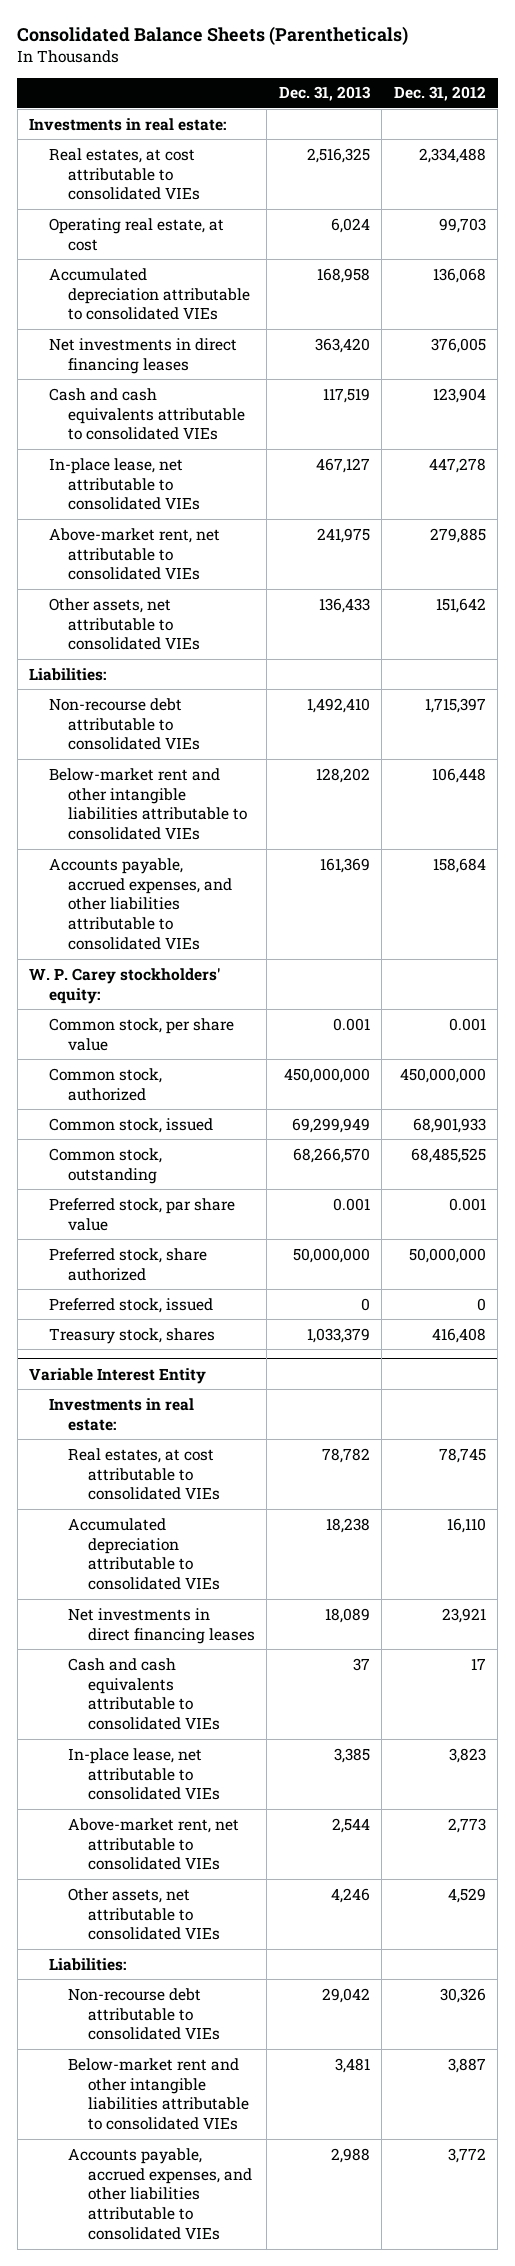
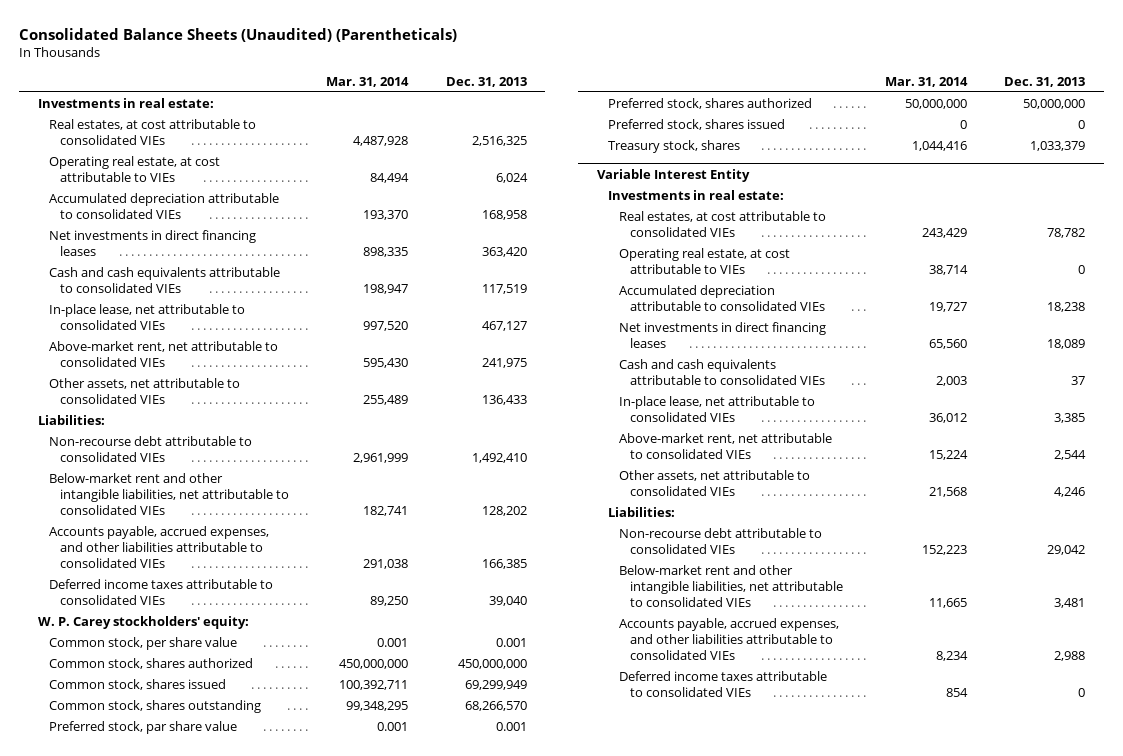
- Consolidated Balance Sheets (Parentheticals)
+ Consolidated Balance Sheets (Unaudited) (Parentheticals)
- | Dec. 31, 2013 | Dec. 31, 2012
+ | Mar. 31, 2014 | Dec. 31, 2013
- Operating real estate, at cost | 6,024 | 99,703
+ Operating real estate, at cost attributable to VIEs | 84,494 | 6,024
- Below-market rent and other intangible liabilities attributable to consolidated VIEs | 128,202 | 106,448
- Accounts payable, accrued expenses, and other liabilities attributable to consolidated VIEs | 161,369 | 158,684
+ Below-market rent and other intangible liabilities, net attributable to consolidated VIEs | 182,741 | 128,202
+ Accounts payable, accrued expenses, and other liabilities attributable to consolidated VIEs | 291,038 | 166,385
+ Deferred income taxes attributable to consolidated VIEs | 89,250 | 39,040
- Common stock, authorized | 450,000,000 | 450,000,000
- Common stock, issued | 69,299,949 | 68,901,933
- Common stock, outstanding | 68,266,570 | 68,485,525
+ Common stock, shares authorized | 450,000,000 | 450,000,000
+ Common stock, shares issued | 100,392,711 | 69,299,949
+ Common stock, shares outstanding | 99,348,295 | 68,266,570
- Preferred stock, share authorized | 50,000,000 | 50,000,000
- Preferred stock, issued | 0 | 0
+ Preferred stock, shares authorized | 50,000,000 | 50,000,000
+ Preferred stock, shares issued | 0 | 0
@ Variable Interest Entity
+ Operating real estate, at cost attributable to VIEs | 38,714 | 0
- Below-market rent and other intangible liabilities attributable to consolidated VIEs | 3,481 | 3,887
+ Below-market rent and other intangible liabilities, net attributable to consolidated VIEs | 11,665 | 3,481
+ Deferred income taxes attributable to consolidated VIEs | 854 | 0

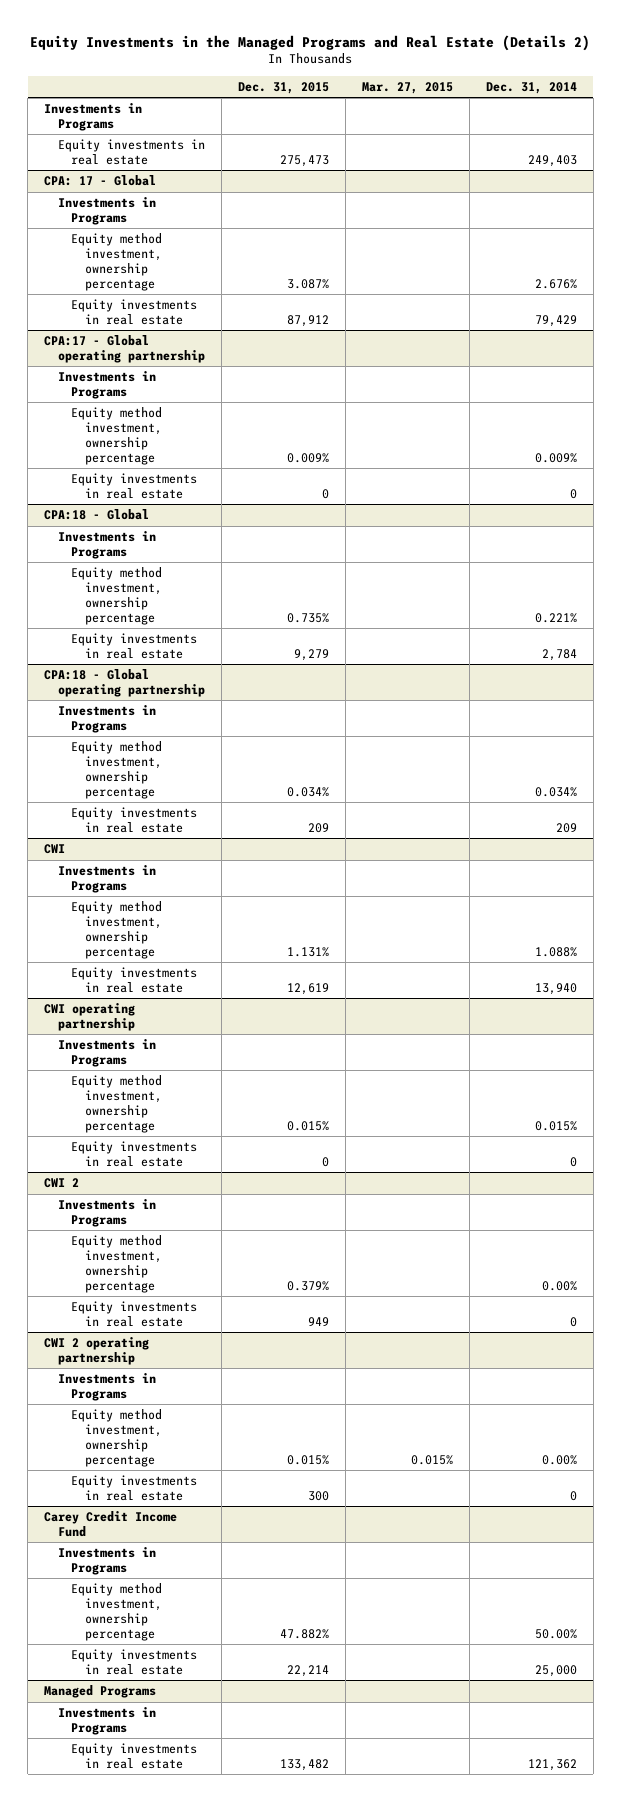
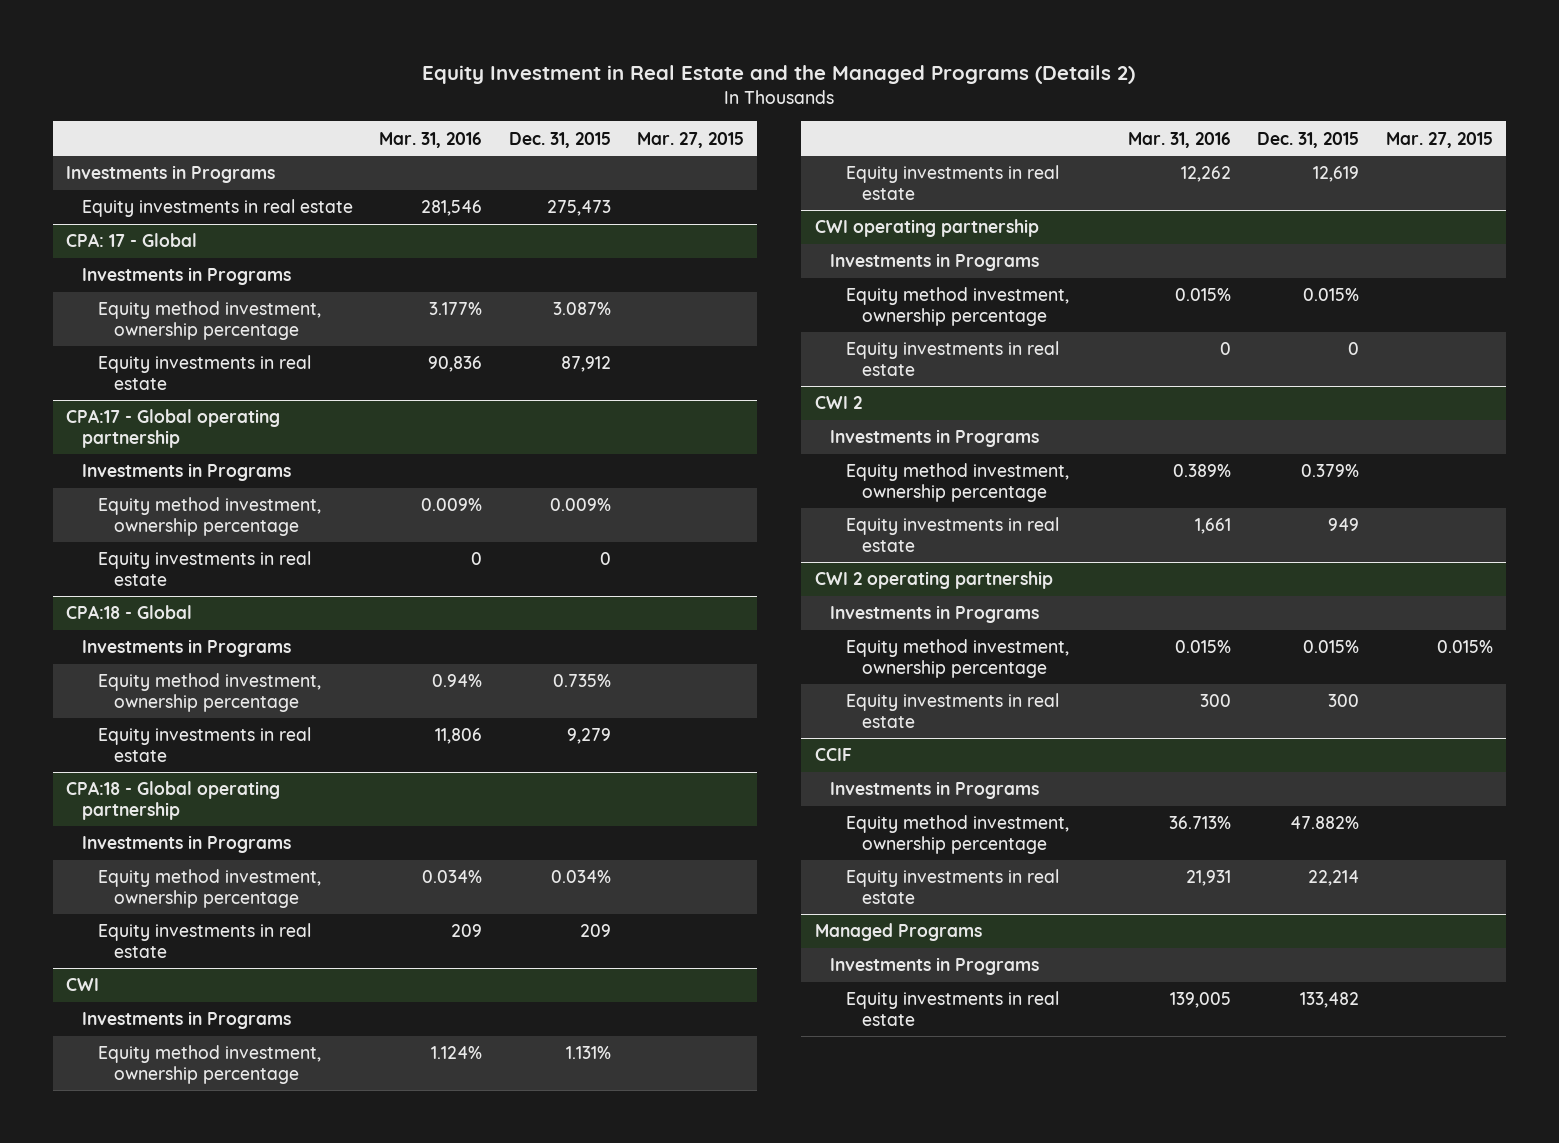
- Equity Investments in the Managed Programs and Real Estate (Details 2)
+ Equity Investment in Real Estate and the Managed Programs (Details 2)
- | Dec. 31, 2015 | Mar. 27, 2015 | Dec. 31, 2014
+ | Mar. 31, 2016 | Dec. 31, 2015 | Mar. 27, 2015
- Carey Credit Income Fund
+ CCIF

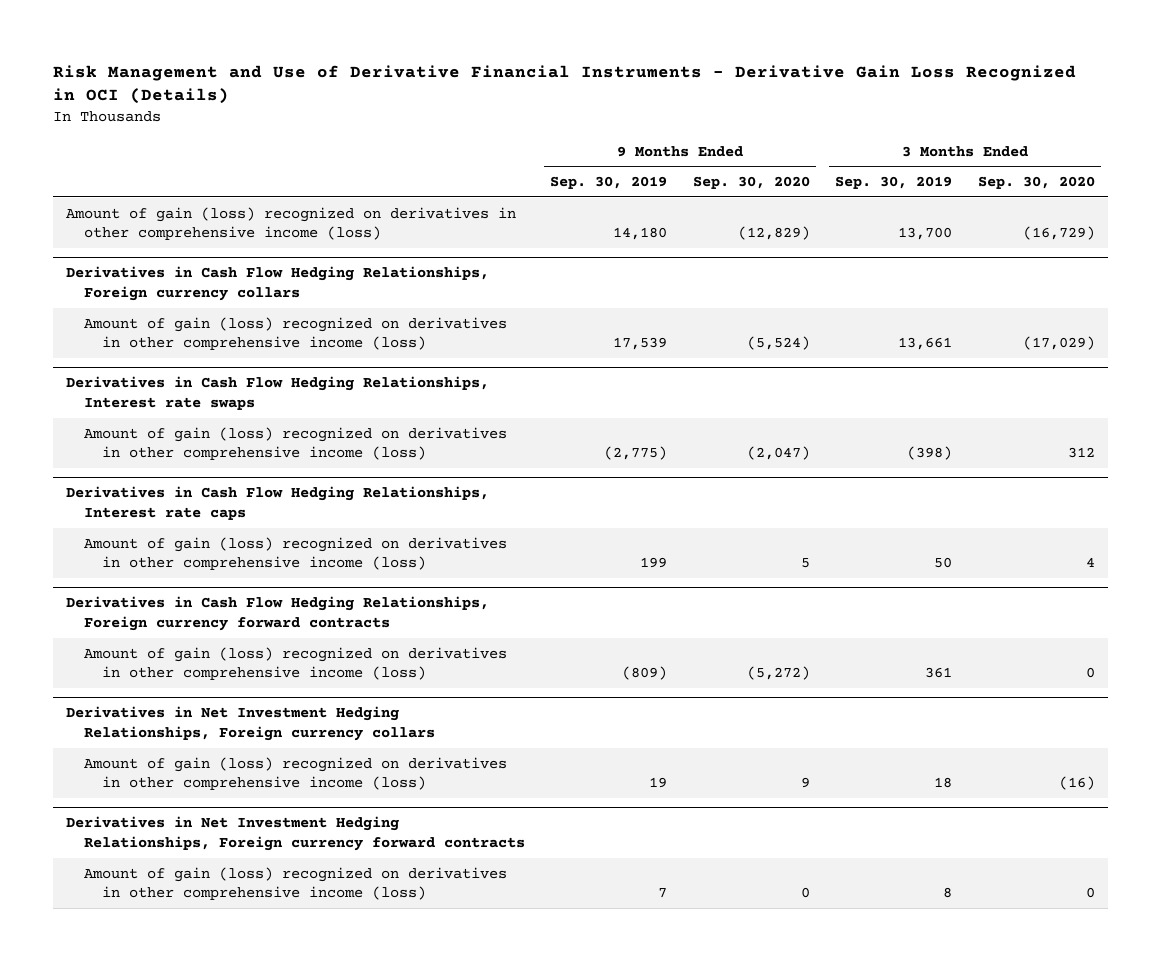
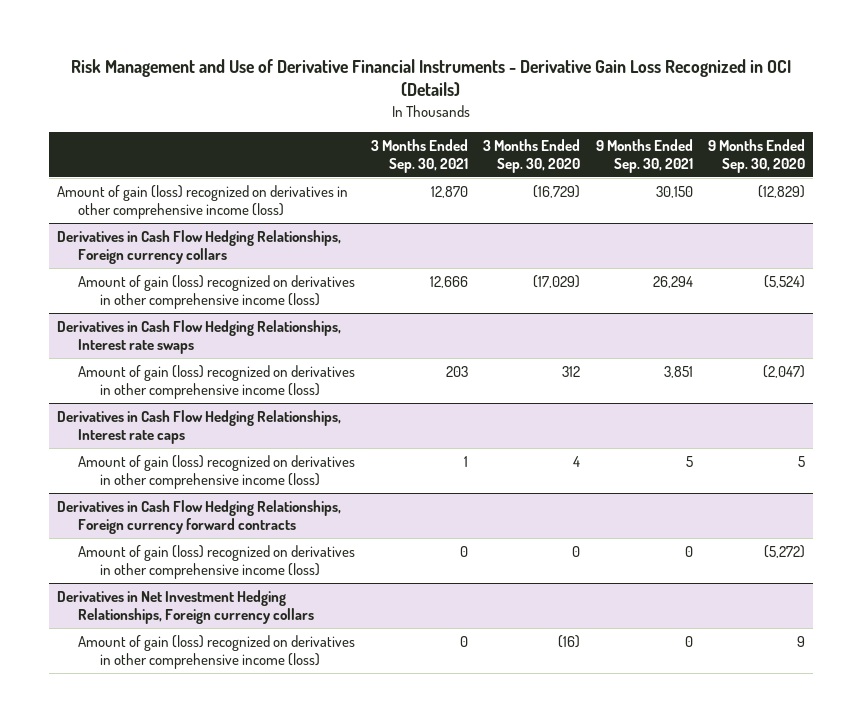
- | 9 Months Ended Sep. 30, 2019 | 9 Months Ended Sep. 30, 2020 | 3 Months Ended Sep. 30, 2019 | 3 Months Ended Sep. 30, 2020
+ | 3 Months Ended Sep. 30, 2021 | 3 Months Ended Sep. 30, 2020 | 9 Months Ended Sep. 30, 2021 | 9 Months Ended Sep. 30, 2020
- Derivatives in Net Investment Hedging Relationships, Foreign currency forward contracts
- Amount of gain (loss) recognized on derivatives in other comprehensive income (loss) | 7 | 0 | 8 | 0

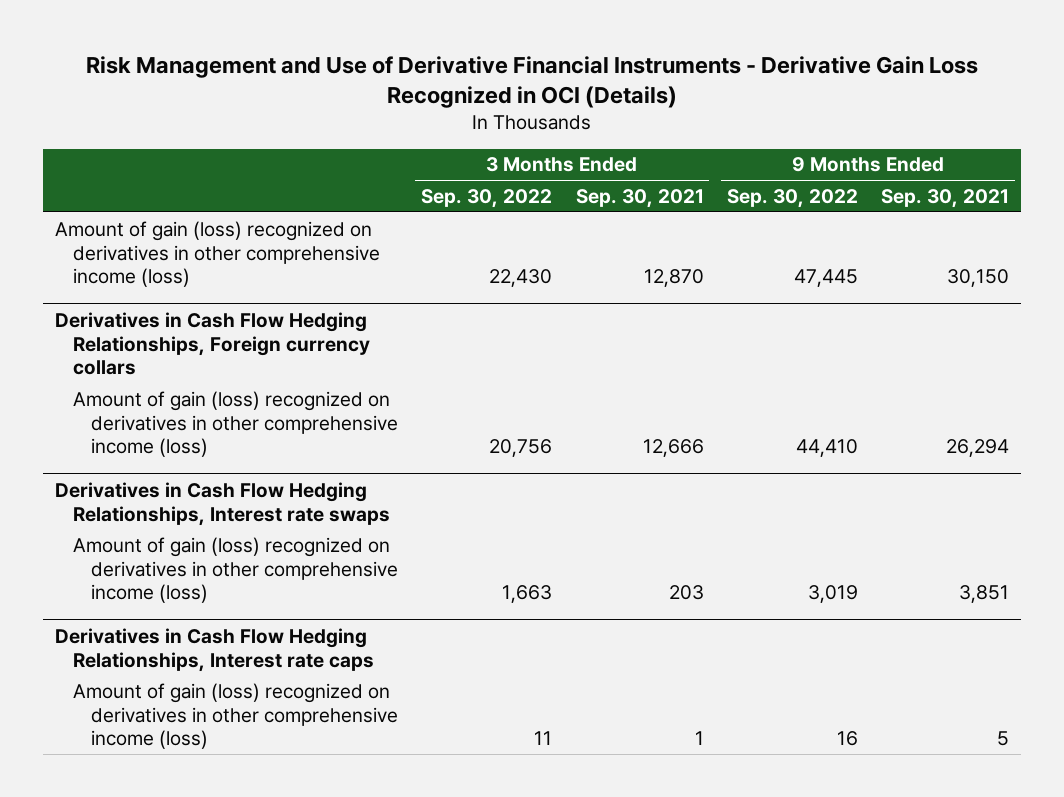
- | 3 Months Ended Sep. 30, 2021 | 3 Months Ended Sep. 30, 2020 | 9 Months Ended Sep. 30, 2021 | 9 Months Ended Sep. 30, 2020
+ | 3 Months Ended Sep. 30, 2022 | 3 Months Ended Sep. 30, 2021 | 9 Months Ended Sep. 30, 2022 | 9 Months Ended Sep. 30, 2021
- Derivatives in Cash Flow Hedging Relationships, Foreign currency forward contracts
- Amount of gain (loss) recognized on derivatives in other comprehensive income (loss) | 0 | 0 | 0 | (5,272)
- Derivatives in Net Investment Hedging Relationships, Foreign currency collars
- Amount of gain (loss) recognized on derivatives in other comprehensive income (loss) | 0 | (16) | 0 | 9

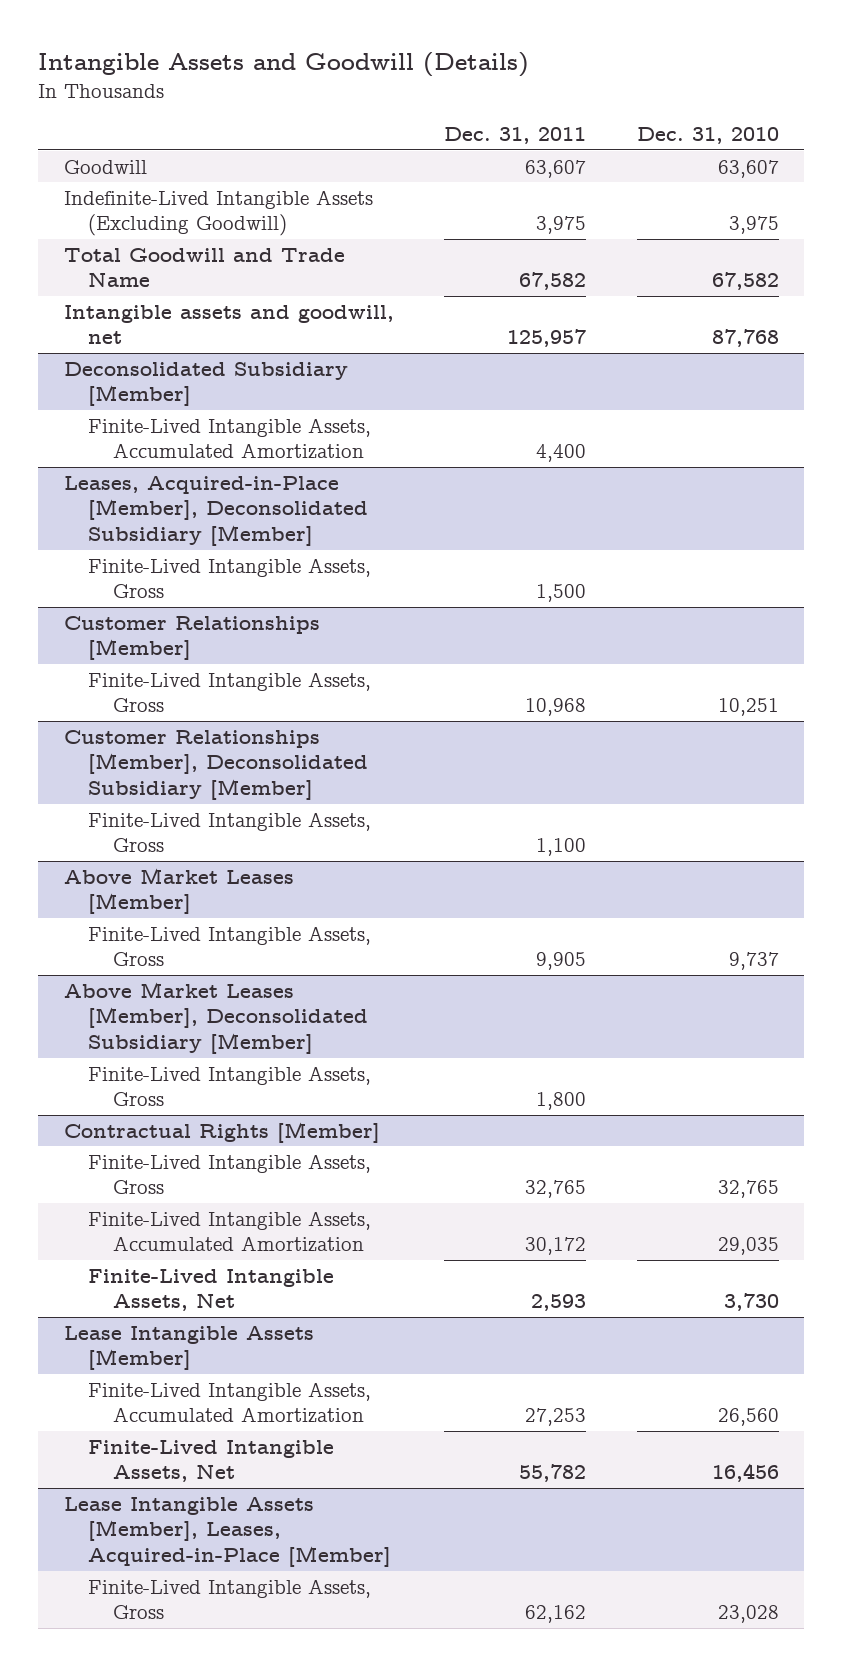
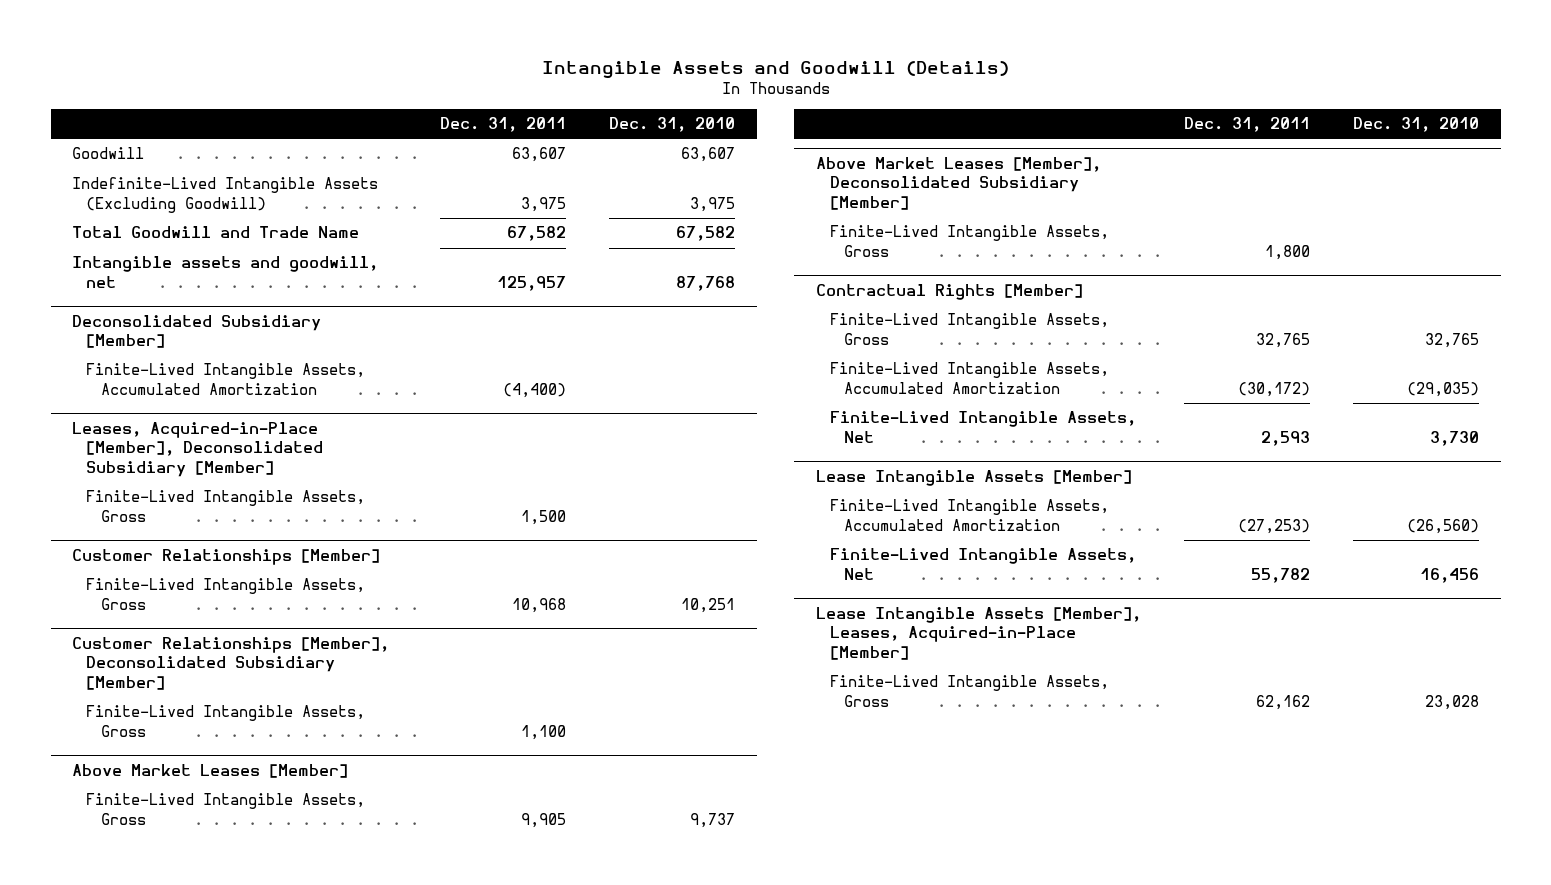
@ Deconsolidated Subsidiary [Member]
- Finite-Lived Intangible Assets, Accumulated Amortization | 4,400 |
+ Finite-Lived Intangible Assets, Accumulated Amortization | (4,400) |
@ Contractual Rights [Member]
- Finite-Lived Intangible Assets, Accumulated Amortization | 30,172 | 29,035
+ Finite-Lived Intangible Assets, Accumulated Amortization | (30,172) | (29,035)
@ Lease Intangible Assets [Member]
- Finite-Lived Intangible Assets, Accumulated Amortization | 27,253 | 26,560
+ Finite-Lived Intangible Assets, Accumulated Amortization | (27,253) | (26,560)

